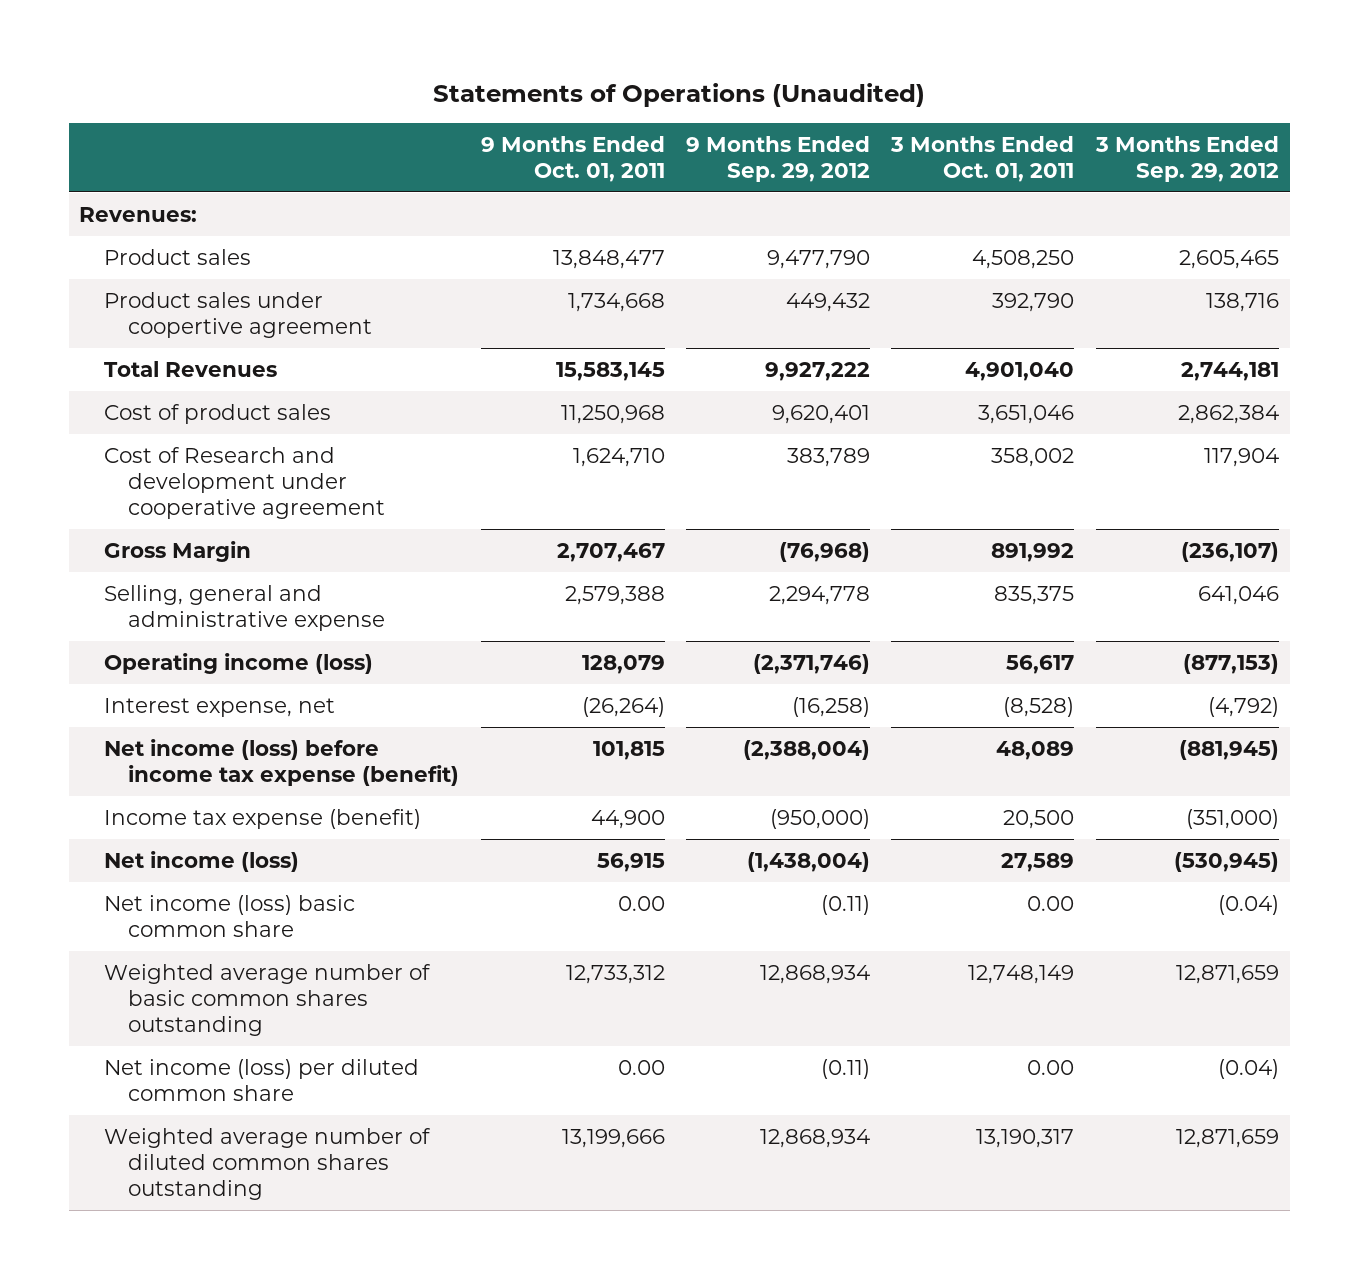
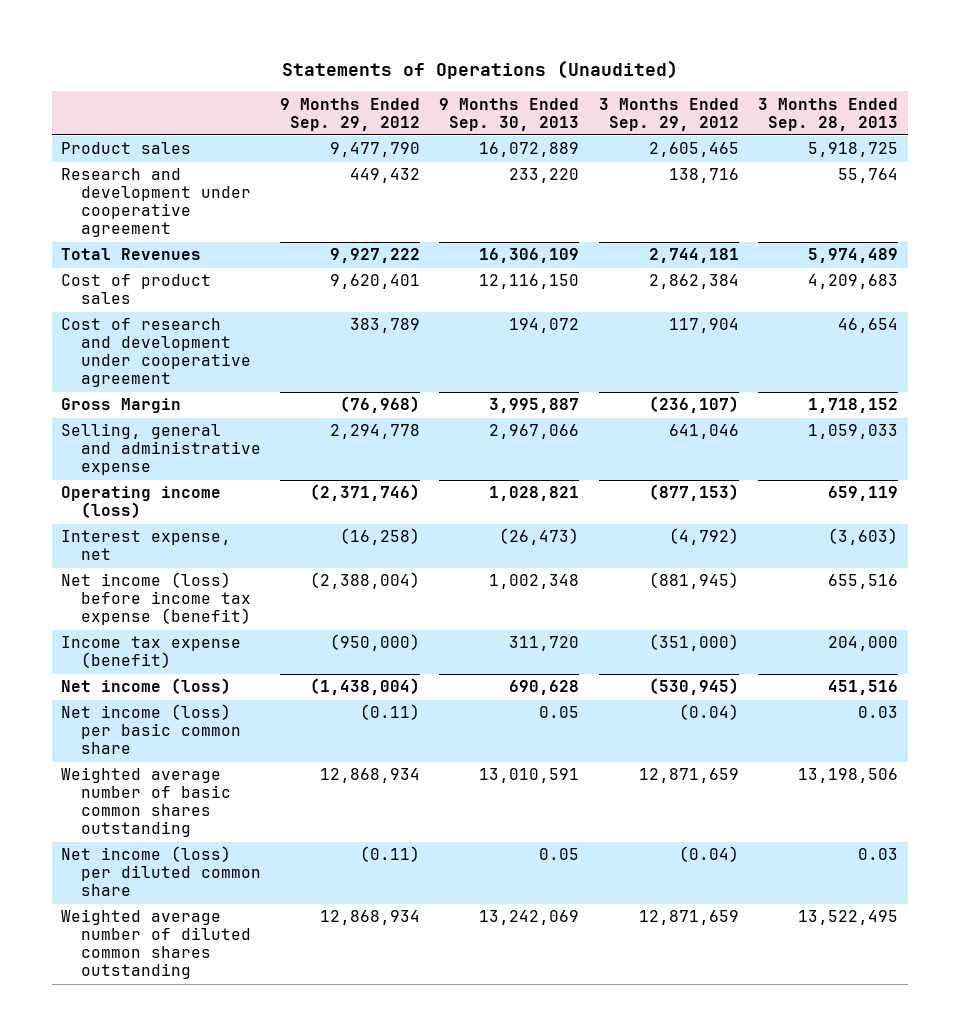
- | 9 Months Ended Oct. 01, 2011 | 9 Months Ended Sep. 29, 2012 | 3 Months Ended Oct. 01, 2011 | 3 Months Ended Sep. 29, 2012
+ | 9 Months Ended Sep. 29, 2012 | 9 Months Ended Sep. 30, 2013 | 3 Months Ended Sep. 29, 2012 | 3 Months Ended Sep. 28, 2013
- Revenues:
- Product sales under coopertive agreement | 1,734,668 | 449,432 | 392,790 | 138,716
+ Research and development under cooperative agreement | 449,432 | 233,220 | 138,716 | 55,764
- Cost of Research and development under cooperative agreement | 1,624,710 | 383,789 | 358,002 | 117,904
+ Cost of research and development under cooperative agreement | 383,789 | 194,072 | 117,904 | 46,654
- Net income (loss) basic common share | 0.00 | (0.11) | 0.00 | (0.04)
+ Net income (loss) per basic common share | (0.11) | 0.05 | (0.04) | 0.03

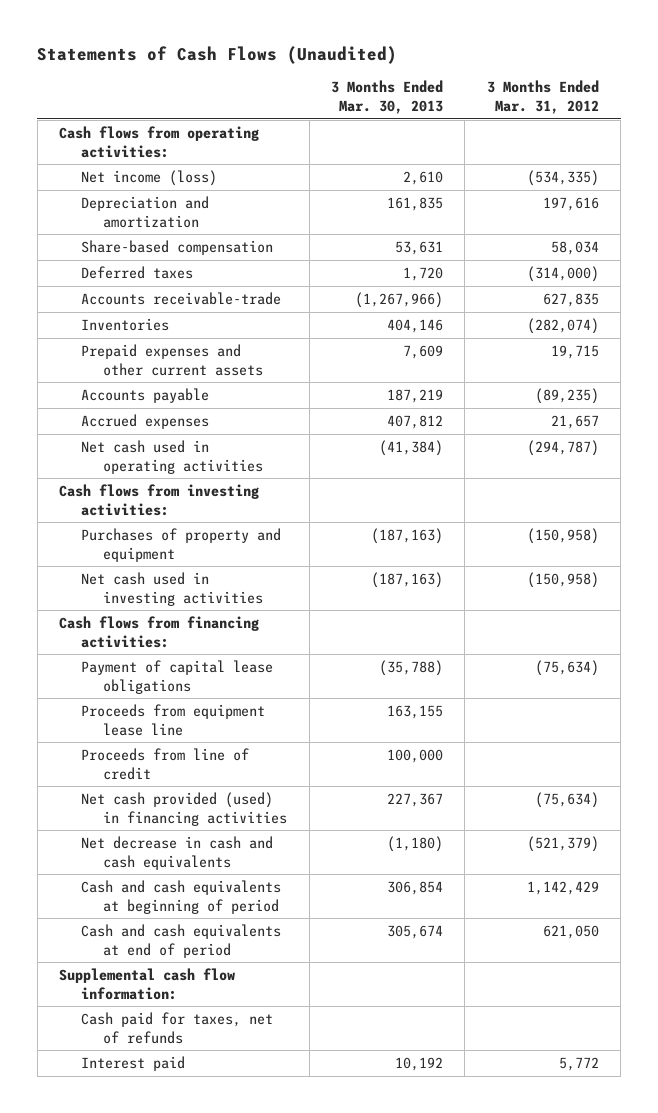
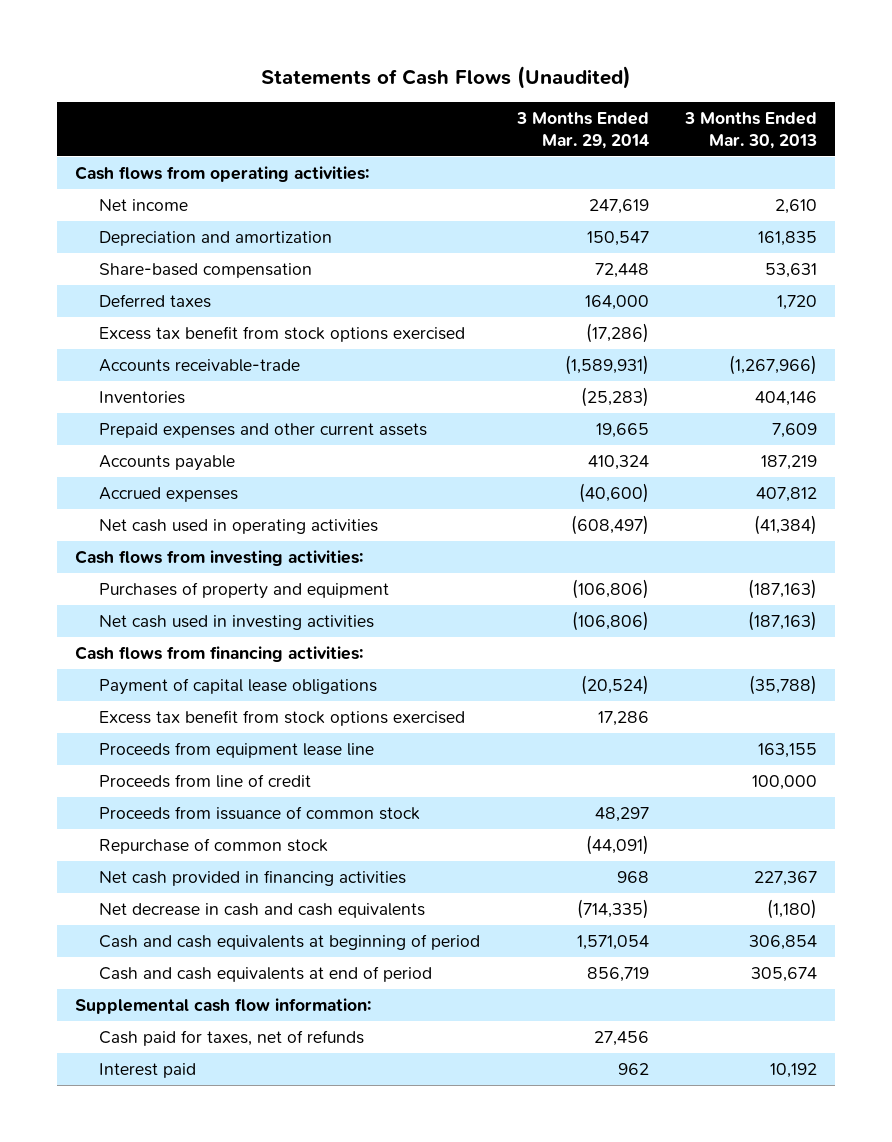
- | 3 Months Ended Mar. 30, 2013 | 3 Months Ended Mar. 31, 2012
+ | 3 Months Ended Mar. 29, 2014 | 3 Months Ended Mar. 30, 2013
- Net income (loss) | 2,610 | (534,335)
+ Net income | 247,619 | 2,610
+ Excess tax benefit from stock options exercised | (17,286) |
+ Excess tax benefit from stock options exercised | 17,286 |
- Net cash provided (used) in financing activities | 227,367 | (75,634)
+ Proceeds from issuance of common stock | 48,297 |
+ Repurchase of common stock | (44,091) |
+ Net cash provided in financing activities | 968 | 227,367

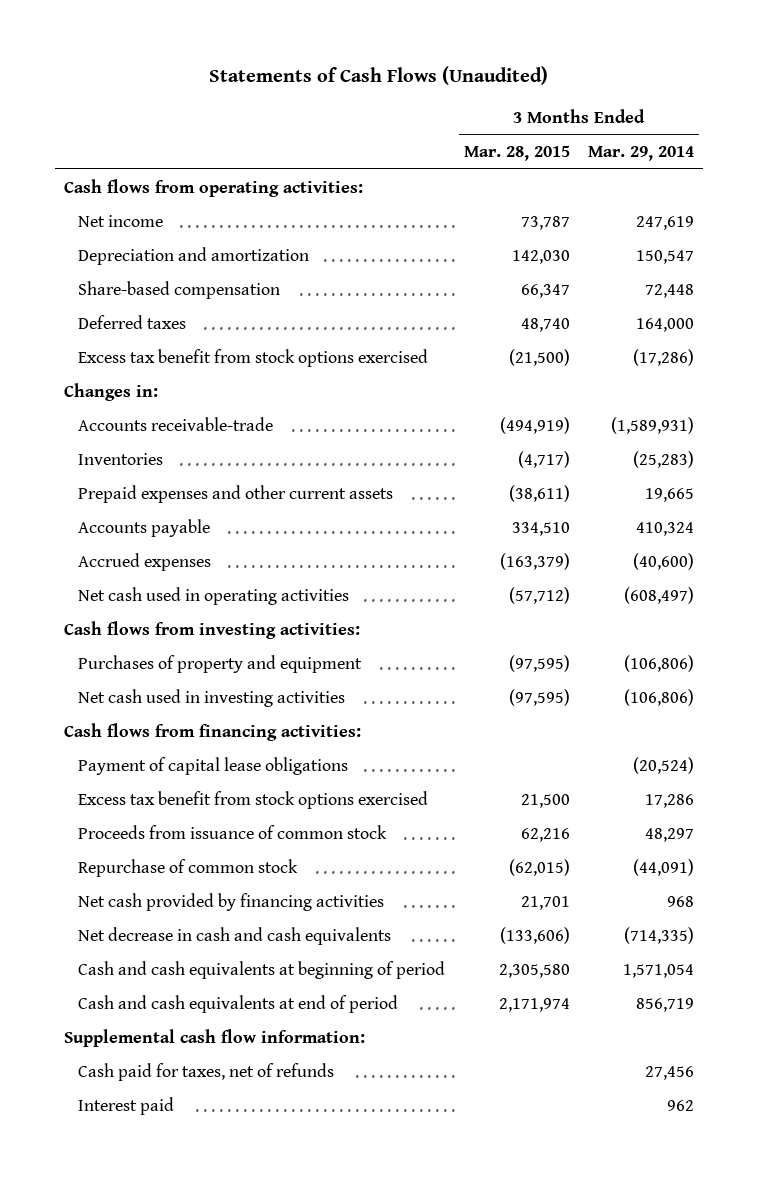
- | 3 Months Ended Mar. 29, 2014 | 3 Months Ended Mar. 30, 2013
+ | 3 Months Ended Mar. 28, 2015 | 3 Months Ended Mar. 29, 2014
+ Changes in:
- Proceeds from equipment lease line | | 163,155
- Proceeds from line of credit | | 100,000
- Net cash provided in financing activities | 968 | 227,367
+ Net cash provided by financing activities | 21,701 | 968

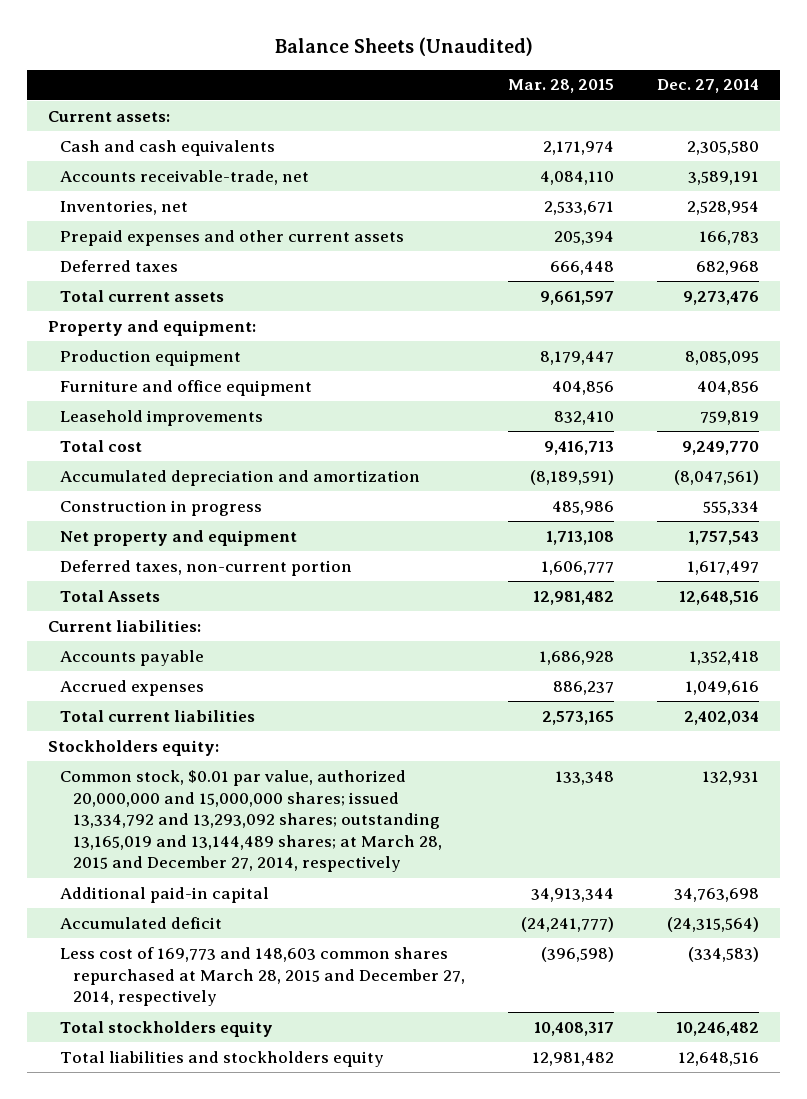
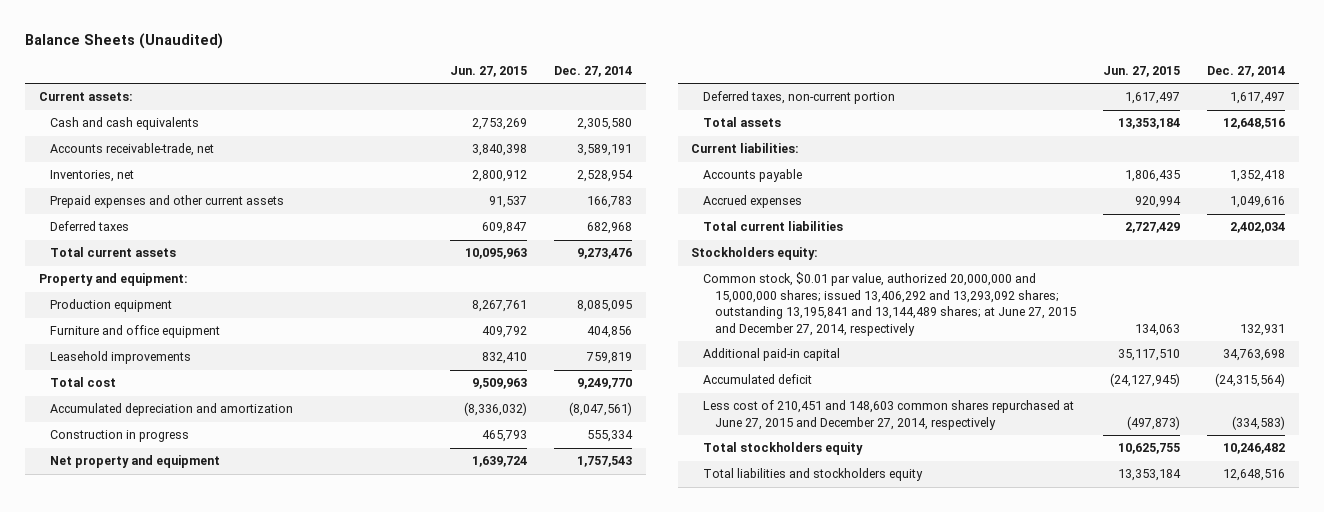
- | Mar. 28, 2015 | Dec. 27, 2014
+ | Jun. 27, 2015 | Dec. 27, 2014
- Total Assets | 12,981,482 | 12,648,516
+ Total assets | 13,353,184 | 12,648,516
- Common stock, $0.01 par value, authorized 20,000,000 and 15,000,000 shares; issued 13,334,792 and 13,293,092 shares; outstanding 13,165,019 and 13,144,489 shares; at March 28, 2015 and December 27, 2014, respectively | 133,348 | 132,931
+ Common stock, $0.01 par value, authorized 20,000,000 and 15,000,000 shares; issued 13,406,292 and 13,293,092 shares; outstanding 13,195,841 and 13,144,489 shares; at June 27, 2015 and December 27, 2014, respectively | 134,063 | 132,931
- Less cost of 169,773 and 148,603 common shares repurchased at March 28, 2015 and December 27, 2014, respectively | (396,598) | (334,583)
+ Less cost of 210,451 and 148,603 common shares repurchased at June 27, 2015 and December 27, 2014, respectively | (497,873) | (334,583)

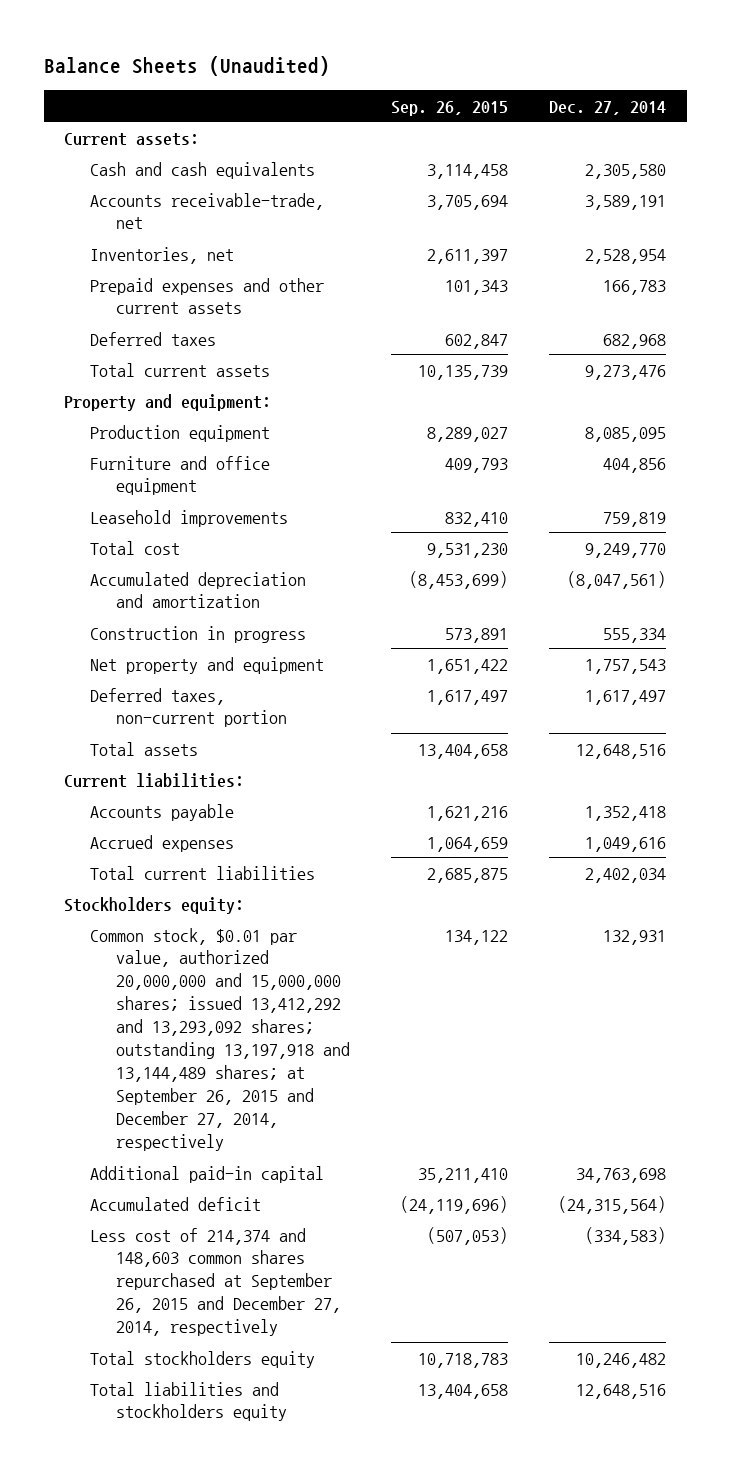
- | Jun. 27, 2015 | Dec. 27, 2014
+ | Sep. 26, 2015 | Dec. 27, 2014
- Common stock, $0.01 par value, authorized 20,000,000 and 15,000,000 shares; issued 13,406,292 and 13,293,092 shares; outstanding 13,195,841 and 13,144,489 shares; at June 27, 2015 and December 27, 2014, respectively | 134,063 | 132,931
+ Common stock, $0.01 par value, authorized 20,000,000 and 15,000,000 shares; issued 13,412,292 and 13,293,092 shares; outstanding 13,197,918 and 13,144,489 shares; at September 26, 2015 and December 27, 2014, respectively | 134,122 | 132,931
- Less cost of 210,451 and 148,603 common shares repurchased at June 27, 2015 and December 27, 2014, respectively | (497,873) | (334,583)
+ Less cost of 214,374 and 148,603 common shares repurchased at September 26, 2015 and December 27, 2014, respectively | (507,053) | (334,583)

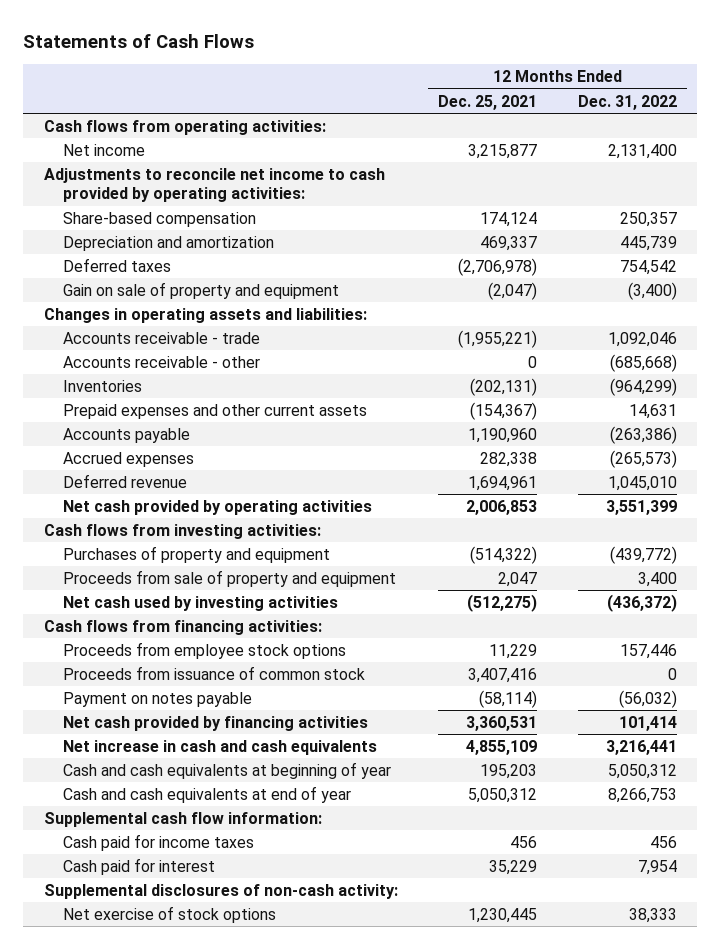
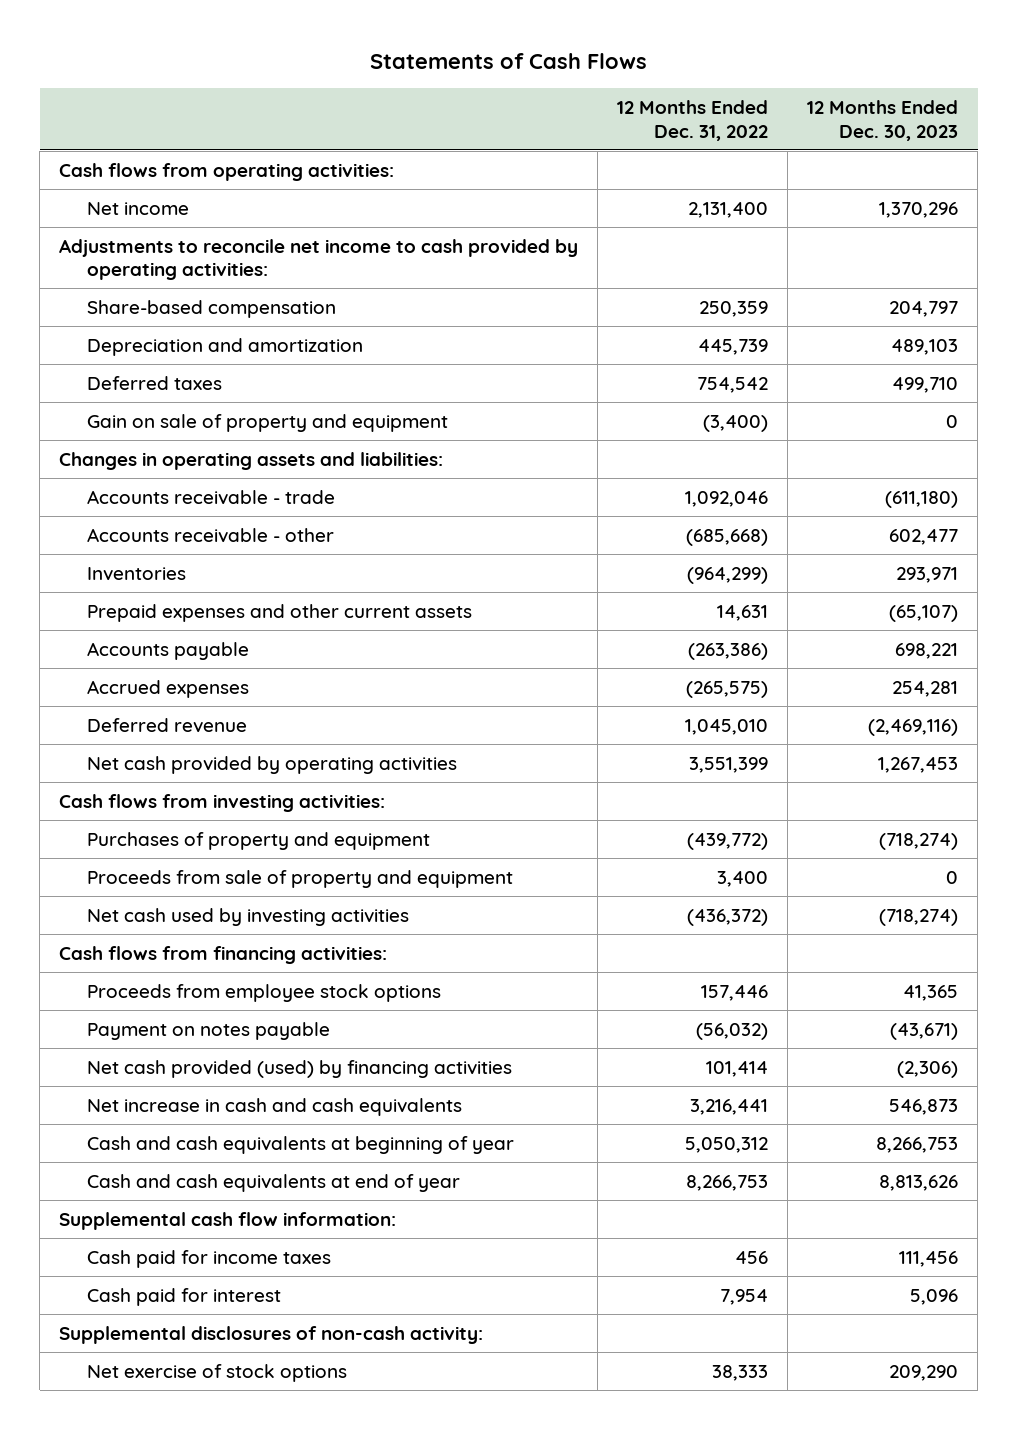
- | 12 Months Ended Dec. 25, 2021 | 12 Months Ended Dec. 31, 2022
+ | 12 Months Ended Dec. 31, 2022 | 12 Months Ended Dec. 30, 2023
- Share-based compensation | 174,124 | 250,357
+ Share-based compensation | 250,359 | 204,797
- Accrued expenses | 282,338 | (265,573)
+ Accrued expenses | (265,575) | 254,281
- Proceeds from issuance of common stock | 3,407,416 | 0
- Net cash provided by financing activities | 3,360,531 | 101,414
+ Net cash provided (used) by financing activities | 101,414 | (2,306)

